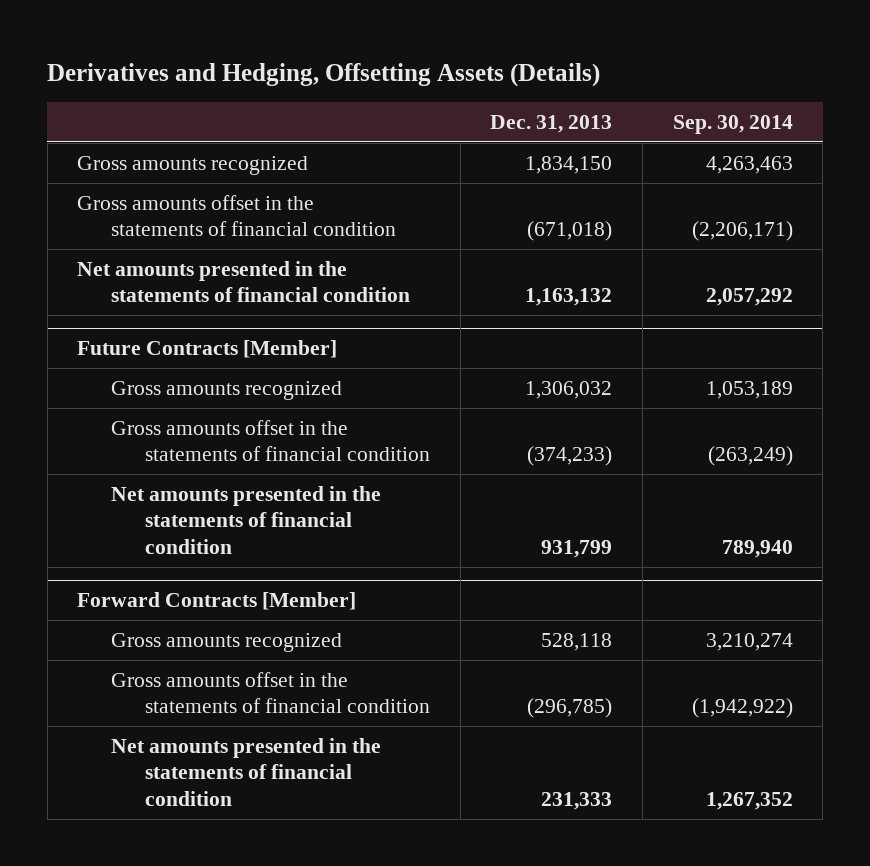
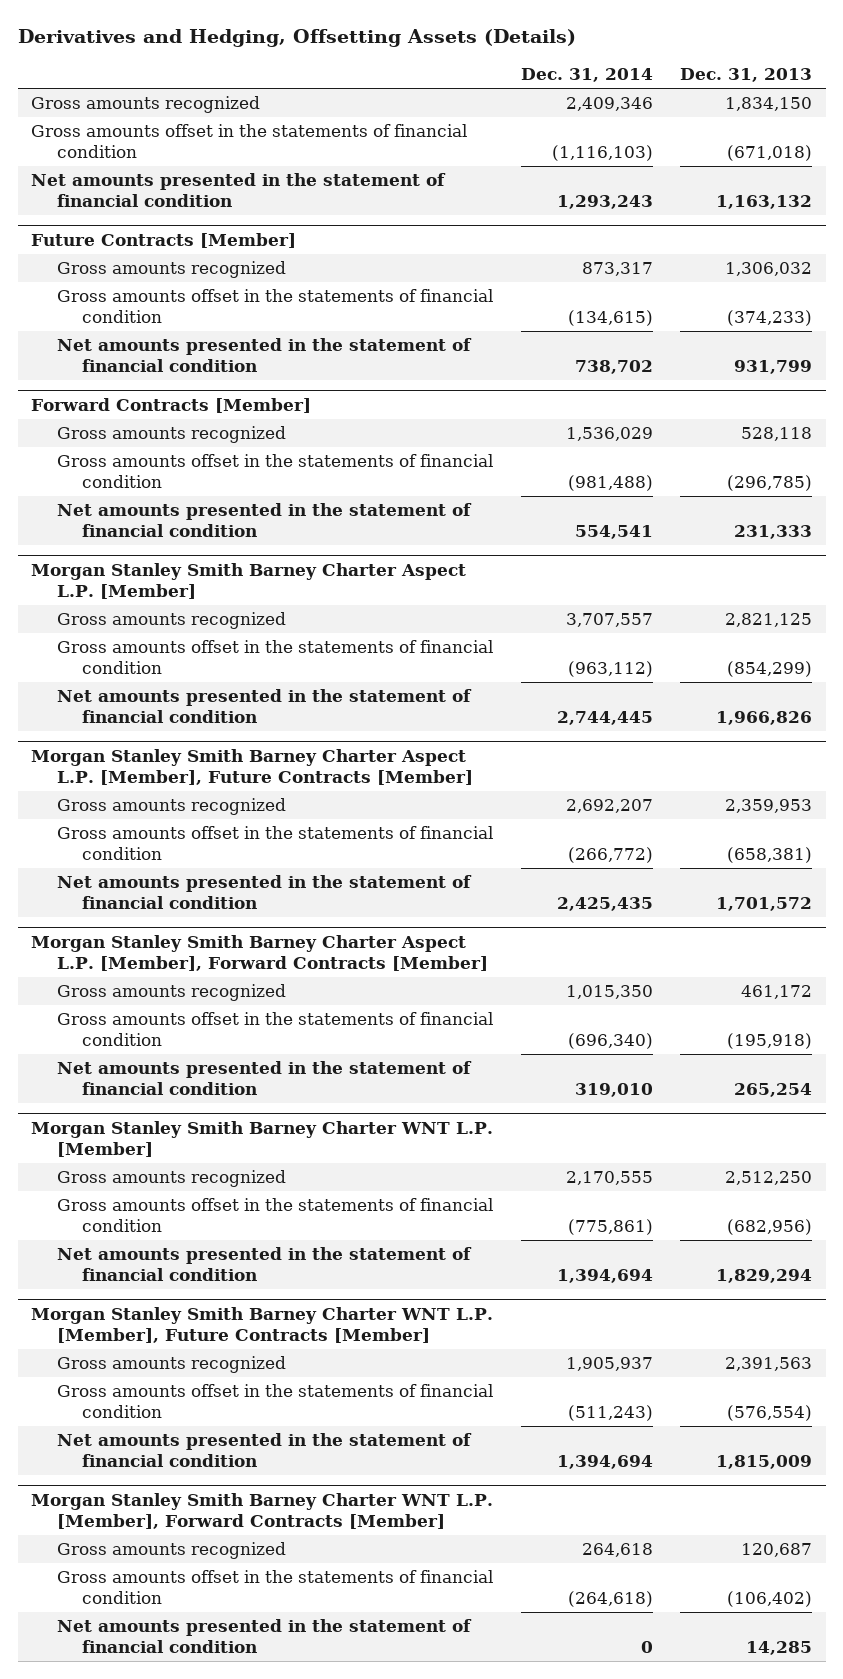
- | Dec. 31, 2013 | Sep. 30, 2014
+ | Dec. 31, 2014 | Dec. 31, 2013
- Net amounts presented in the statements of financial condition | 1,163,132 | 2,057,292
+ Net amounts presented in the statement of financial condition | 1,293,243 | 1,163,132
@ Future Contracts [Member]
- Net amounts presented in the statements of financial condition | 931,799 | 789,940
+ Net amounts presented in the statement of financial condition | 738,702 | 931,799
@ Forward Contracts [Member]
- Net amounts presented in the statements of financial condition | 231,333 | 1,267,352
+ Net amounts presented in the statement of financial condition | 554,541 | 231,333
+ Morgan Stanley Smith Barney Charter Aspect L.P. [Member]
+ Gross amounts recognized | 3,707,557 | 2,821,125
+ Gross amounts offset in the statements of financial condition | (963,112) | (854,299)
+ Net amounts presented in the statement of financial condition | 2,744,445 | 1,966,826
+ Morgan Stanley Smith Barney Charter Aspect L.P. [Member], Future Contracts [Member]
+ Gross amounts recognized | 2,692,207 | 2,359,953
+ Gross amounts offset in the statements of financial condition | (266,772) | (658,381)
+ Net amounts presented in the statement of financial condition | 2,425,435 | 1,701,572
+ Morgan Stanley Smith Barney Charter Aspect L.P. [Member], Forward Contracts [Member]
+ Gross amounts recognized | 1,015,350 | 461,172
+ Gross amounts offset in the statements of financial condition | (696,340) | (195,918)
+ Net amounts presented in the statement of financial condition | 319,010 | 265,254
+ Morgan Stanley Smith Barney Charter WNT L.P. [Member]
+ Gross amounts recognized | 2,170,555 | 2,512,250
+ Gross amounts offset in the statements of financial condition | (775,861) | (682,956)
+ Net amounts presented in the statement of financial condition | 1,394,694 | 1,829,294
+ Morgan Stanley Smith Barney Charter WNT L.P. [Member], Future Contracts [Member]
+ Gross amounts recognized | 1,905,937 | 2,391,563
+ Gross amounts offset in the statements of financial condition | (511,243) | (576,554)
+ Net amounts presented in the statement of financial condition | 1,394,694 | 1,815,009
+ Morgan Stanley Smith Barney Charter WNT L.P. [Member], Forward Contracts [Member]
+ Gross amounts recognized | 264,618 | 120,687
+ Gross amounts offset in the statements of financial condition | (264,618) | (106,402)
+ Net amounts presented in the statement of financial condition | 0 | 14,285

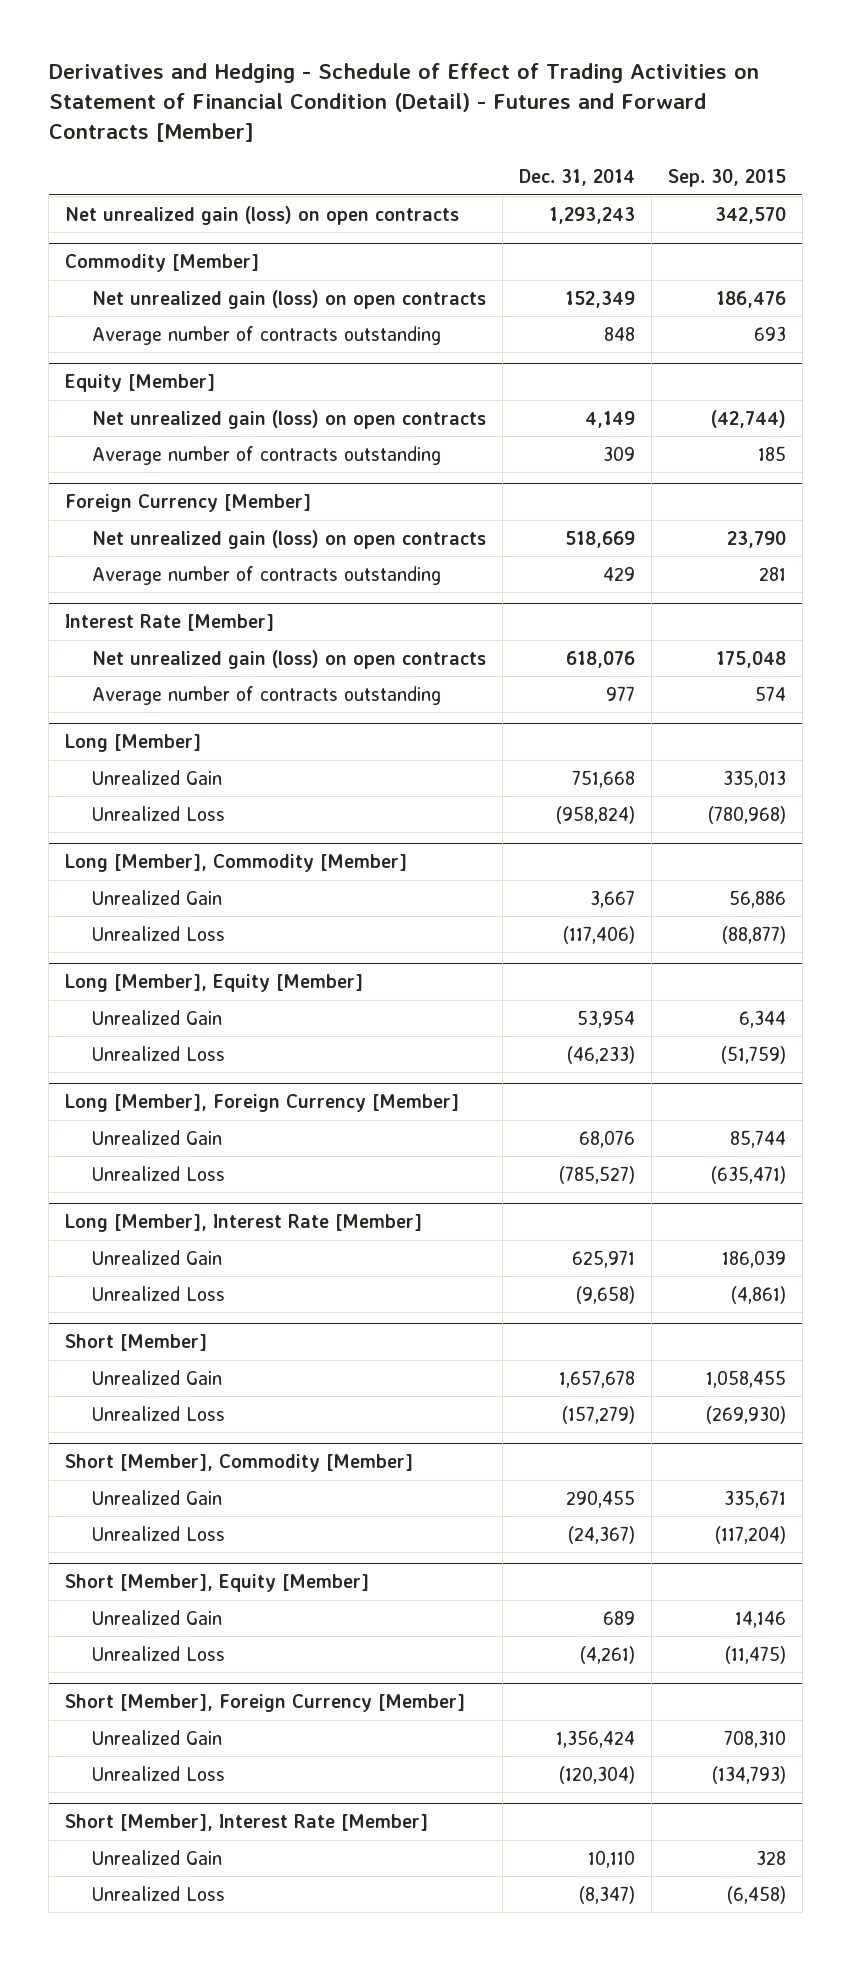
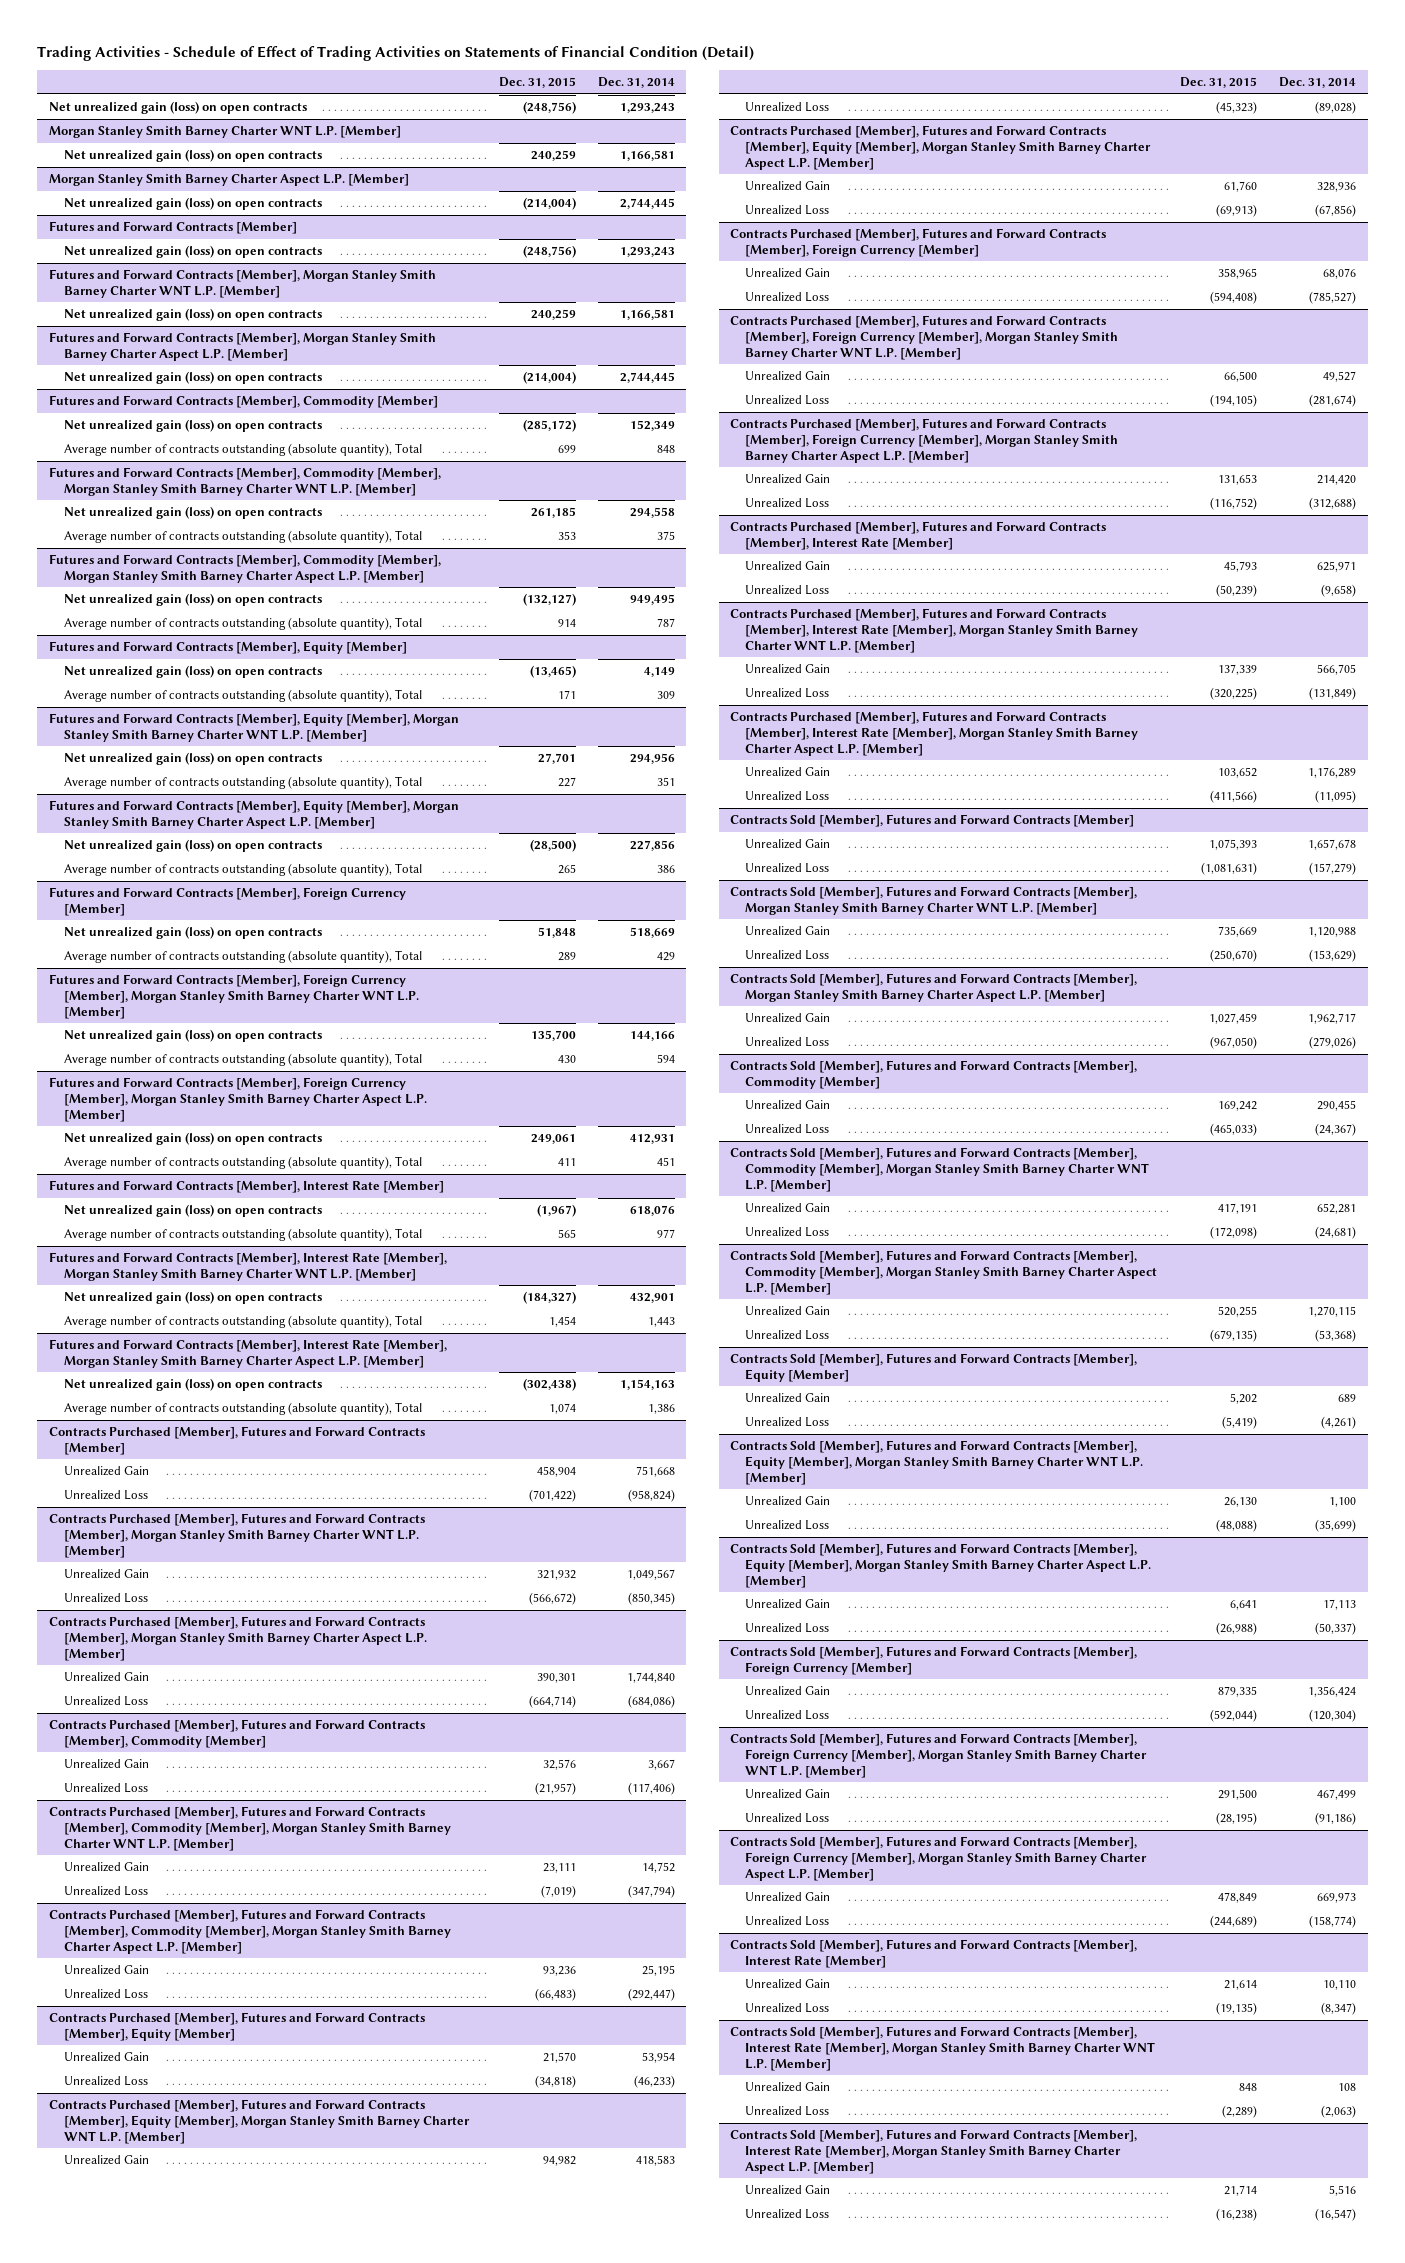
- Derivatives and Hedging - Schedule of Effect of Trading Activities on Statement of Financial Condition (Detail) - Futures and Forward Contracts [Member]
+ Trading Activities - Schedule of Effect of Trading Activities on Statements of Financial Condition (Detail)
- | Dec. 31, 2014 | Sep. 30, 2015
+ | Dec. 31, 2015 | Dec. 31, 2014
- Commodity [Member]
+ Morgan Stanley Smith Barney Charter WNT L.P. [Member]
+ Net unrealized gain (loss) on open contracts | 240,259 | 1,166,581
+ Morgan Stanley Smith Barney Charter Aspect L.P. [Member]
+ Net unrealized gain (loss) on open contracts | (214,004) | 2,744,445
+ Futures and Forward Contracts [Member]
+ Net unrealized gain (loss) on open contracts | (248,756) | 1,293,243
+ Futures and Forward Contracts [Member], Morgan Stanley Smith Barney Charter WNT L.P. [Member]
+ Net unrealized gain (loss) on open contracts | 240,259 | 1,166,581
+ Futures and Forward Contracts [Member], Morgan Stanley Smith Barney Charter Aspect L.P. [Member]
+ Net unrealized gain (loss) on open contracts | (214,004) | 2,744,445
+ Futures and Forward Contracts [Member], Commodity [Member]
- Average number of contracts outstanding | 848 | 693
- Equity [Member]
+ Average number of contracts outstanding (absolute quantity), Total | 699 | 848
+ Futures and Forward Contracts [Member], Commodity [Member], Morgan Stanley Smith Barney Charter WNT L.P. [Member]
+ Net unrealized gain (loss) on open contracts | 261,185 | 294,558
+ Average number of contracts outstanding (absolute quantity), Total | 353 | 375
+ Futures and Forward Contracts [Member], Commodity [Member], Morgan Stanley Smith Barney Charter Aspect L.P. [Member]
+ Net unrealized gain (loss) on open contracts | (132,127) | 949,495
+ Average number of contracts outstanding (absolute quantity), Total | 914 | 787
+ Futures and Forward Contracts [Member], Equity [Member]
- Average number of contracts outstanding | 309 | 185
- Foreign Currency [Member]
+ Average number of contracts outstanding (absolute quantity), Total | 171 | 309
+ Futures and Forward Contracts [Member], Equity [Member], Morgan Stanley Smith Barney Charter WNT L.P. [Member]
+ Net unrealized gain (loss) on open contracts | 27,701 | 294,956
+ Average number of contracts outstanding (absolute quantity), Total | 227 | 351
+ Futures and Forward Contracts [Member], Equity [Member], Morgan Stanley Smith Barney Charter Aspect L.P. [Member]
+ Net unrealized gain (loss) on open contracts | (28,500) | 227,856
+ Average number of contracts outstanding (absolute quantity), Total | 265 | 386
+ Futures and Forward Contracts [Member], Foreign Currency [Member]
- Average number of contracts outstanding | 429 | 281
- Interest Rate [Member]
+ Average number of contracts outstanding (absolute quantity), Total | 289 | 429
+ Futures and Forward Contracts [Member], Foreign Currency [Member], Morgan Stanley Smith Barney Charter WNT L.P. [Member]
+ Net unrealized gain (loss) on open contracts | 135,700 | 144,166
+ Average number of contracts outstanding (absolute quantity), Total | 430 | 594
+ Futures and Forward Contracts [Member], Foreign Currency [Member], Morgan Stanley Smith Barney Charter Aspect L.P. [Member]
+ Net unrealized gain (loss) on open contracts | 249,061 | 412,931
+ Average number of contracts outstanding (absolute quantity), Total | 411 | 451
+ Futures and Forward Contracts [Member], Interest Rate [Member]
- Average number of contracts outstanding | 977 | 574
- Long [Member]
+ Average number of contracts outstanding (absolute quantity), Total | 565 | 977
+ Futures and Forward Contracts [Member], Interest Rate [Member], Morgan Stanley Smith Barney Charter WNT L.P. [Member]
+ Net unrealized gain (loss) on open contracts | (184,327) | 432,901
+ Average number of contracts outstanding (absolute quantity), Total | 1,454 | 1,443
+ Futures and Forward Contracts [Member], Interest Rate [Member], Morgan Stanley Smith Barney Charter Aspect L.P. [Member]
+ Net unrealized gain (loss) on open contracts | (302,438) | 1,154,163
+ Average number of contracts outstanding (absolute quantity), Total | 1,074 | 1,386
+ Contracts Purchased [Member], Futures and Forward Contracts [Member]
- Long [Member], Commodity [Member]
+ Contracts Purchased [Member], Futures and Forward Contracts [Member], Morgan Stanley Smith Barney Charter WNT L.P. [Member]
+ Unrealized Gain | 321,932 | 1,049,567
+ Unrealized Loss | (566,672) | (850,345)
+ Contracts Purchased [Member], Futures and Forward Contracts [Member], Morgan Stanley Smith Barney Charter Aspect L.P. [Member]
+ Unrealized Gain | 390,301 | 1,744,840
+ Unrealized Loss | (664,714) | (684,086)
+ Contracts Purchased [Member], Futures and Forward Contracts [Member], Commodity [Member]
- Long [Member], Equity [Member]
+ Contracts Purchased [Member], Futures and Forward Contracts [Member], Commodity [Member], Morgan Stanley Smith Barney Charter WNT L.P. [Member]
+ Unrealized Gain | 23,111 | 14,752
+ Unrealized Loss | (7,019) | (347,794)
+ Contracts Purchased [Member], Futures and Forward Contracts [Member], Commodity [Member], Morgan Stanley Smith Barney Charter Aspect L.P. [Member]
+ Unrealized Gain | 93,236 | 25,195
+ Unrealized Loss | (66,483) | (292,447)
+ Contracts Purchased [Member], Futures and Forward Contracts [Member], Equity [Member]
- Long [Member], Foreign Currency [Member]
+ Contracts Purchased [Member], Futures and Forward Contracts [Member], Equity [Member], Morgan Stanley Smith Barney Charter WNT L.P. [Member]
+ Unrealized Gain | 94,982 | 418,583
+ Unrealized Loss | (45,323) | (89,028)
+ Contracts Purchased [Member], Futures and Forward Contracts [Member], Equity [Member], Morgan Stanley Smith Barney Charter Aspect L.P. [Member]
+ Unrealized Gain | 61,760 | 328,936
+ Unrealized Loss | (69,913) | (67,856)
+ Contracts Purchased [Member], Futures and Forward Contracts [Member], Foreign Currency [Member]
- Long [Member], Interest Rate [Member]
+ Contracts Purchased [Member], Futures and Forward Contracts [Member], Foreign Currency [Member], Morgan Stanley Smith Barney Charter WNT L.P. [Member]
+ Unrealized Gain | 66,500 | 49,527
+ Unrealized Loss | (194,105) | (281,674)
+ Contracts Purchased [Member], Futures and Forward Contracts [Member], Foreign Currency [Member], Morgan Stanley Smith Barney Charter Aspect L.P. [Member]
+ Unrealized Gain | 131,653 | 214,420
+ Unrealized Loss | (116,752) | (312,688)
+ Contracts Purchased [Member], Futures and Forward Contracts [Member], Interest Rate [Member]
- Short [Member]
+ Contracts Purchased [Member], Futures and Forward Contracts [Member], Interest Rate [Member], Morgan Stanley Smith Barney Charter WNT L.P. [Member]
+ Unrealized Gain | 137,339 | 566,705
+ Unrealized Loss | (320,225) | (131,849)
+ Contracts Purchased [Member], Futures and Forward Contracts [Member], Interest Rate [Member], Morgan Stanley Smith Barney Charter Aspect L.P. [Member]
+ Unrealized Gain | 103,652 | 1,176,289
+ Unrealized Loss | (411,566) | (11,095)
+ Contracts Sold [Member], Futures and Forward Contracts [Member]
- Short [Member], Commodity [Member]
+ Contracts Sold [Member], Futures and Forward Contracts [Member], Morgan Stanley Smith Barney Charter WNT L.P. [Member]
+ Unrealized Gain | 735,669 | 1,120,988
+ Unrealized Loss | (250,670) | (153,629)
+ Contracts Sold [Member], Futures and Forward Contracts [Member], Morgan Stanley Smith Barney Charter Aspect L.P. [Member]
+ Unrealized Gain | 1,027,459 | 1,962,717
+ Unrealized Loss | (967,050) | (279,026)
+ Contracts Sold [Member], Futures and Forward Contracts [Member], Commodity [Member]
- Short [Member], Equity [Member]
+ Contracts Sold [Member], Futures and Forward Contracts [Member], Commodity [Member], Morgan Stanley Smith Barney Charter WNT L.P. [Member]
+ Unrealized Gain | 417,191 | 652,281
+ Unrealized Loss | (172,098) | (24,681)
+ Contracts Sold [Member], Futures and Forward Contracts [Member], Commodity [Member], Morgan Stanley Smith Barney Charter Aspect L.P. [Member]
+ Unrealized Gain | 520,255 | 1,270,115
+ Unrealized Loss | (679,135) | (53,368)
+ Contracts Sold [Member], Futures and Forward Contracts [Member], Equity [Member]
- Short [Member], Foreign Currency [Member]
+ Contracts Sold [Member], Futures and Forward Contracts [Member], Equity [Member], Morgan Stanley Smith Barney Charter WNT L.P. [Member]
+ Unrealized Gain | 26,130 | 1,100
+ Unrealized Loss | (48,088) | (35,699)
+ Contracts Sold [Member], Futures and Forward Contracts [Member], Equity [Member], Morgan Stanley Smith Barney Charter Aspect L.P. [Member]
+ Unrealized Gain | 6,641 | 17,113
+ Unrealized Loss | (26,988) | (50,337)
+ Contracts Sold [Member], Futures and Forward Contracts [Member], Foreign Currency [Member]
- Short [Member], Interest Rate [Member]
+ Contracts Sold [Member], Futures and Forward Contracts [Member], Foreign Currency [Member], Morgan Stanley Smith Barney Charter WNT L.P. [Member]
+ Unrealized Gain | 291,500 | 467,499
+ Unrealized Loss | (28,195) | (91,186)
+ Contracts Sold [Member], Futures and Forward Contracts [Member], Foreign Currency [Member], Morgan Stanley Smith Barney Charter Aspect L.P. [Member]
+ Unrealized Gain | 478,849 | 669,973
+ Unrealized Loss | (244,689) | (158,774)
+ Contracts Sold [Member], Futures and Forward Contracts [Member], Interest Rate [Member]
+ Contracts Sold [Member], Futures and Forward Contracts [Member], Interest Rate [Member], Morgan Stanley Smith Barney Charter WNT L.P. [Member]
+ Unrealized Gain | 848 | 108
+ Unrealized Loss | (2,289) | (2,063)
+ Contracts Sold [Member], Futures and Forward Contracts [Member], Interest Rate [Member], Morgan Stanley Smith Barney Charter Aspect L.P. [Member]
+ Unrealized Gain | 21,714 | 5,516
+ Unrealized Loss | (16,238) | (16,547)

